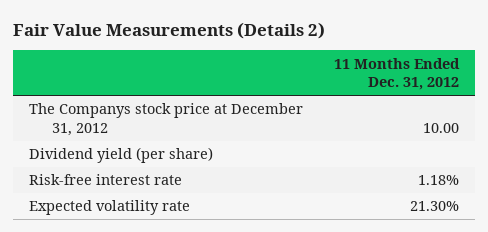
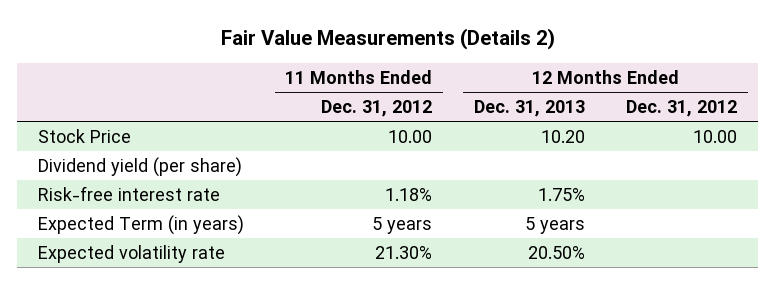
- | 11 Months Ended Dec. 31, 2012
+ | 11 Months Ended Dec. 31, 2012 | 12 Months Ended Dec. 31, 2013 | 12 Months Ended Dec. 31, 2012
- The Companys stock price at December 31, 2012 | 10.00
+ Stock Price | 10.00 | 10.20 | 10.00
+ Expected Term (in years) | 5 years | 5 years |

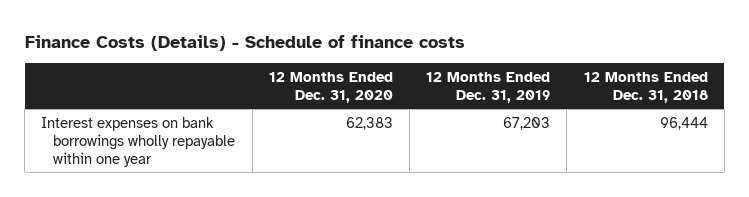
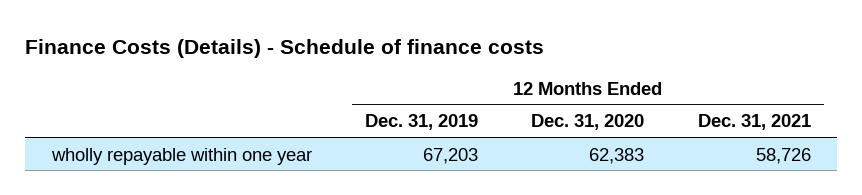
- | 12 Months Ended Dec. 31, 2020 | 12 Months Ended Dec. 31, 2019 | 12 Months Ended Dec. 31, 2018
+ | 12 Months Ended Dec. 31, 2019 | 12 Months Ended Dec. 31, 2020 | 12 Months Ended Dec. 31, 2021
- Interest expenses on bank borrowings wholly repayable within one year | 62,383 | 67,203 | 96,444
+ wholly repayable within one year | 67,203 | 62,383 | 58,726

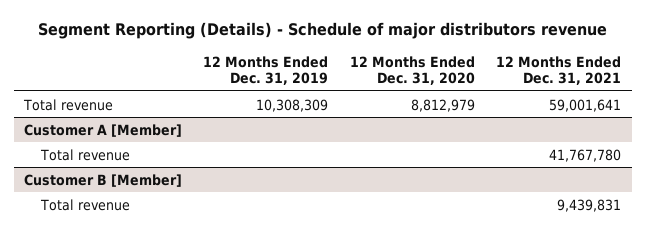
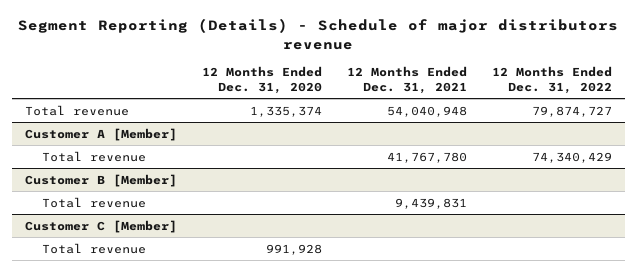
- | 12 Months Ended Dec. 31, 2019 | 12 Months Ended Dec. 31, 2020 | 12 Months Ended Dec. 31, 2021
+ | 12 Months Ended Dec. 31, 2020 | 12 Months Ended Dec. 31, 2021 | 12 Months Ended Dec. 31, 2022
- Total revenue | 10,308,309 | 8,812,979 | 59,001,641
+ Total revenue | 1,335,374 | 54,040,948 | 79,874,727
+ Customer C [Member]
+ Total revenue | 991,928 | |

